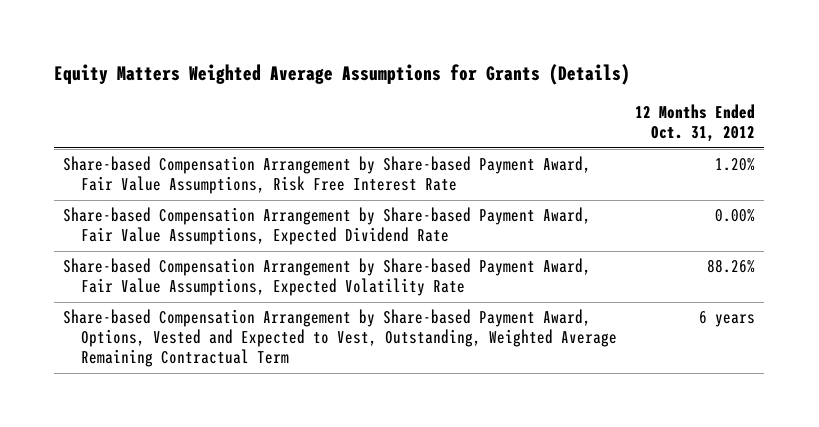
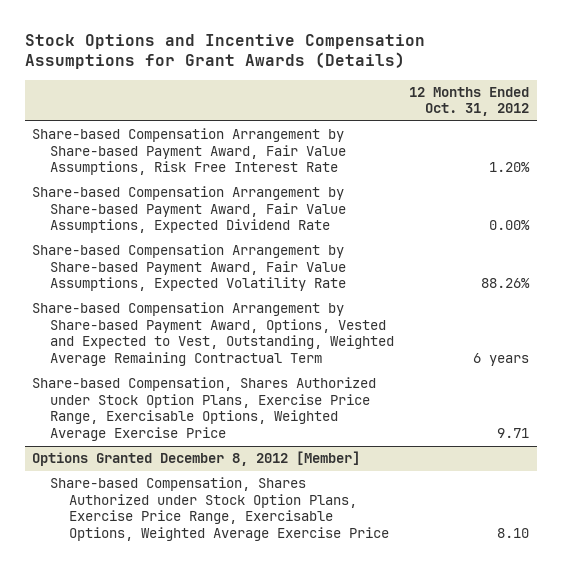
- Equity Matters Weighted Average Assumptions for Grants (Details)
+ Stock Options and Incentive Compensation Assumptions for Grant Awards (Details)
+ Share-based Compensation, Shares Authorized under Stock Option Plans, Exercise Price Range, Exercisable Options, Weighted Average Exercise Price | 9.71
+ Options Granted December 8, 2012 [Member]
+ Share-based Compensation, Shares Authorized under Stock Option Plans, Exercise Price Range, Exercisable Options, Weighted Average Exercise Price | 8.10

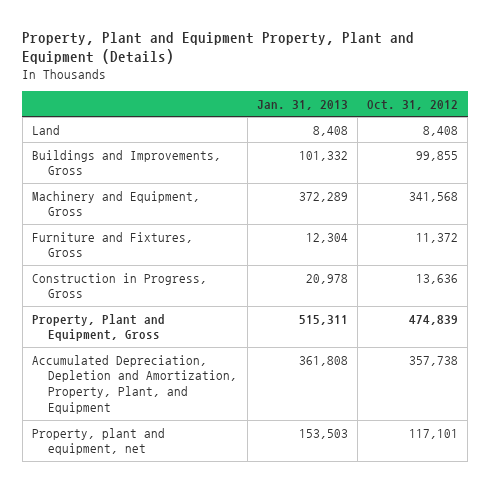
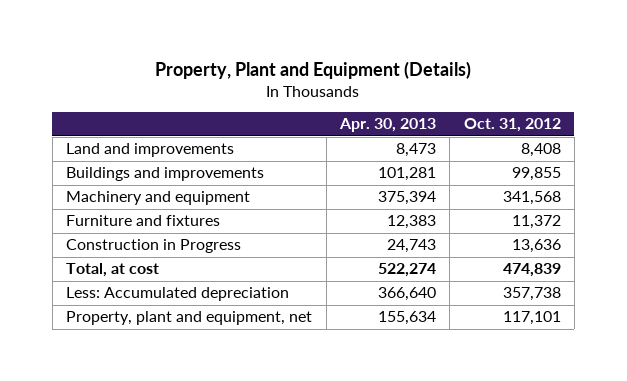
- Property, Plant and Equipment Property, Plant and Equipment (Details)
+ Property, Plant and Equipment (Details)
- | Jan. 31, 2013 | Oct. 31, 2012
+ | Apr. 30, 2013 | Oct. 31, 2012
- Land | 8,408 | 8,408
- Buildings and Improvements, Gross | 101,332 | 99,855
- Machinery and Equipment, Gross | 372,289 | 341,568
- Furniture and Fixtures, Gross | 12,304 | 11,372
- Construction in Progress, Gross | 20,978 | 13,636
- Property, Plant and Equipment, Gross | 515,311 | 474,839
- Accumulated Depreciation, Depletion and Amortization, Property, Plant, and Equipment | 361,808 | 357,738
+ Land and improvements | 8,473 | 8,408
+ Buildings and improvements | 101,281 | 99,855
+ Machinery and equipment | 375,394 | 341,568
+ Furniture and fixtures | 12,383 | 11,372
+ Construction in Progress | 24,743 | 13,636
+ Total, at cost | 522,274 | 474,839
+ Less: Accumulated depreciation | 366,640 | 357,738

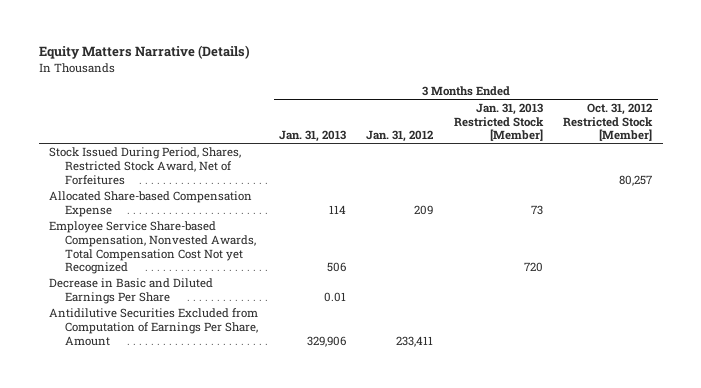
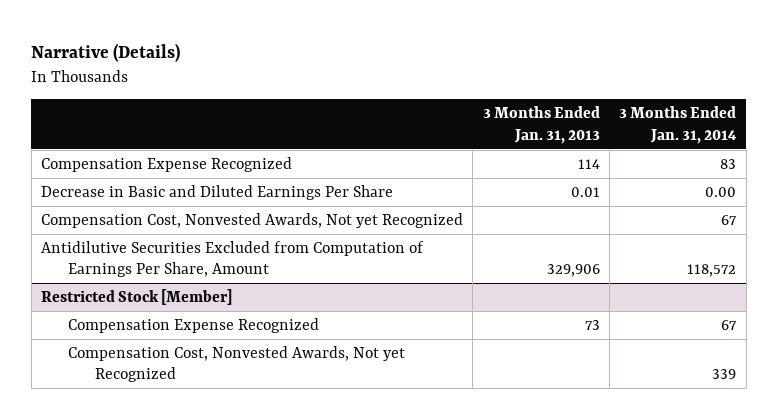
- Equity Matters Narrative (Details)
+ Narrative (Details)
- | 3 Months Ended Jan. 31, 2013 | 3 Months Ended Jan. 31, 2012 | 3 Months Ended Jan. 31, 2013 Restricted Stock [Member] | 3 Months Ended Oct. 31, 2012 Restricted Stock [Member]
+ | 3 Months Ended Jan. 31, 2013 | 3 Months Ended Jan. 31, 2014
- Stock Issued During Period, Shares, Restricted Stock Award, Net of Forfeitures | | | | 80,257
- Allocated Share-based Compensation Expense | 114 | 209 | 73 |
- Employee Service Share-based Compensation, Nonvested Awards, Total Compensation Cost Not yet Recognized | 506 | | 720 |
+ Compensation Expense Recognized | 114 | 83
+ Compensation Cost, Nonvested Awards, Not yet Recognized | | 67
+ Restricted Stock [Member]
+ Compensation Expense Recognized | 73 | 67
+ Compensation Cost, Nonvested Awards, Not yet Recognized | | 339

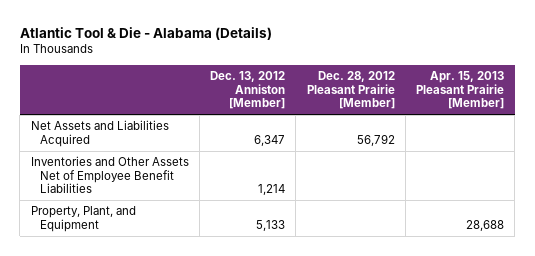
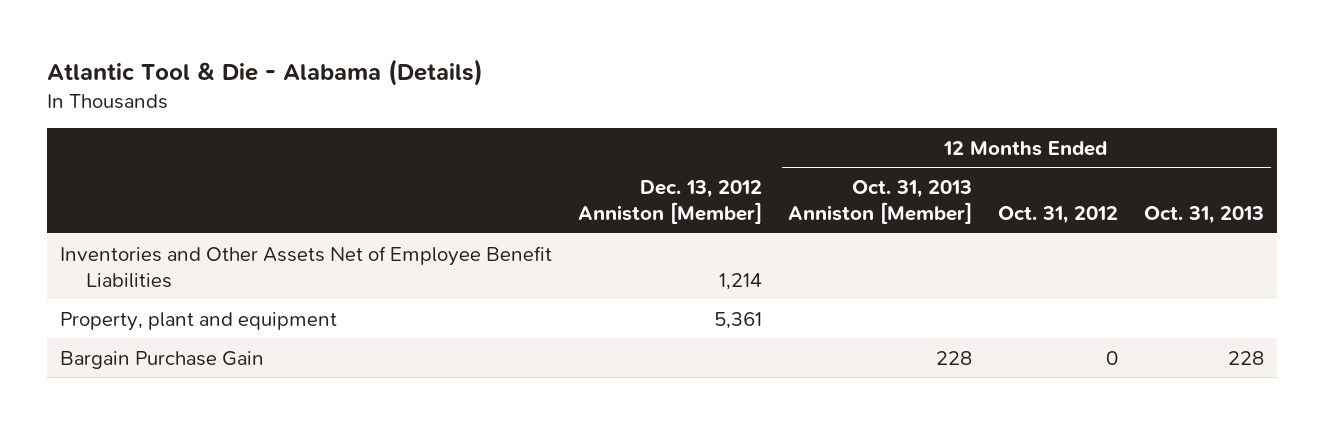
- | Dec. 13, 2012 Anniston [Member] | Dec. 28, 2012 Pleasant Prairie [Member] | Apr. 15, 2013 Pleasant Prairie [Member]
+ | Dec. 13, 2012 Anniston [Member] | 12 Months Ended Oct. 31, 2013 Anniston [Member] | 12 Months Ended Oct. 31, 2012 | 12 Months Ended Oct. 31, 2013
- Net Assets and Liabilities Acquired | 6,347 | 56,792 |
- Property, Plant, and Equipment | 5,133 | | 28,688
+ Property, plant and equipment | 5,361 | | |
+ Bargain Purchase Gain | | 228 | 0 | 228

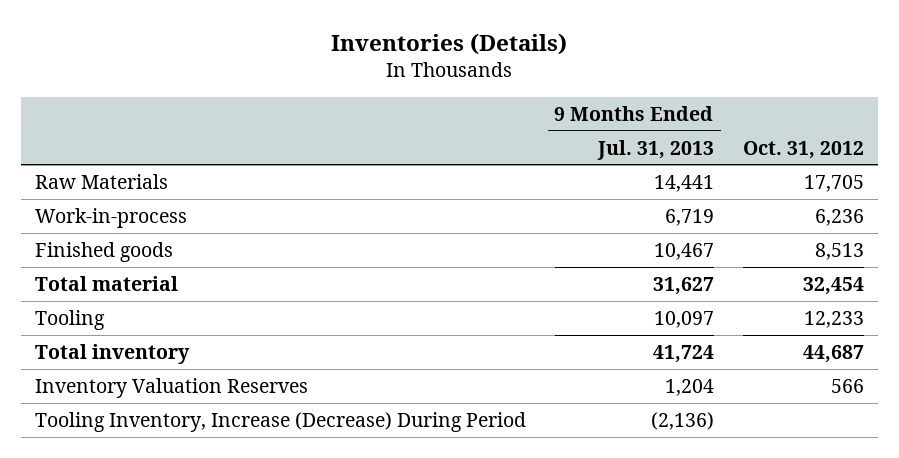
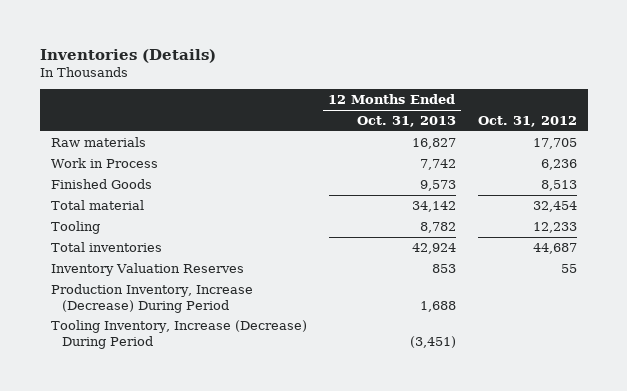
- | 9 Months Ended Jul. 31, 2013 | Oct. 31, 2012
+ | 12 Months Ended Oct. 31, 2013 | Oct. 31, 2012
- Raw Materials | 14,441 | 17,705
- Work-in-process | 6,719 | 6,236
- Finished goods | 10,467 | 8,513
+ Raw materials | 16,827 | 17,705
+ Work in Process | 7,742 | 6,236
+ Finished Goods | 9,573 | 8,513
- Total inventory | 41,724 | 44,687
- Inventory Valuation Reserves | 1,204 | 566
+ Total inventories | 42,924 | 44,687
+ Inventory Valuation Reserves | 853 | 55
+ Production Inventory, Increase (Decrease) During Period | 1,688 |

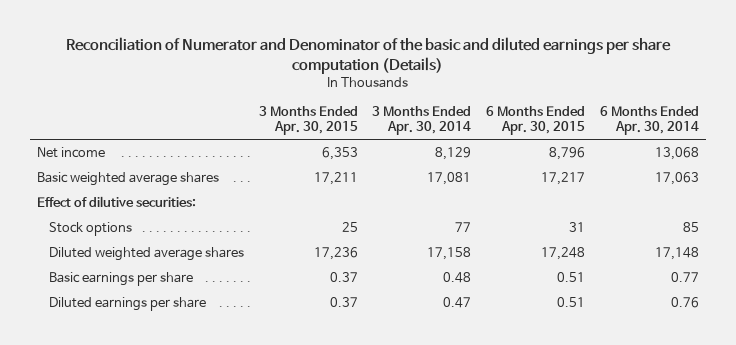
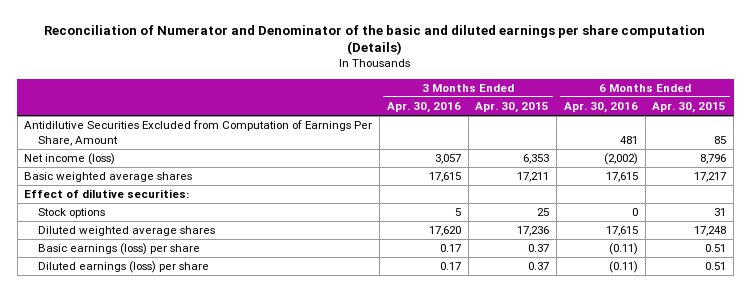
- | 3 Months Ended Apr. 30, 2015 | 3 Months Ended Apr. 30, 2014 | 6 Months Ended Apr. 30, 2015 | 6 Months Ended Apr. 30, 2014
+ | 3 Months Ended Apr. 30, 2016 | 3 Months Ended Apr. 30, 2015 | 6 Months Ended Apr. 30, 2016 | 6 Months Ended Apr. 30, 2015
- Net income | 6,353 | 8,129 | 8,796 | 13,068
+ Antidilutive Securities Excluded from Computation of Earnings Per Share, Amount | | | 481 | 85
+ Net income (loss) | 3,057 | 6,353 | (2,002) | 8,796
- Basic earnings per share | 0.37 | 0.48 | 0.51 | 0.77
- Diluted earnings per share | 0.37 | 0.47 | 0.51 | 0.76
+ Basic earnings (loss) per share | 0.17 | 0.37 | (0.11) | 0.51
+ Diluted earnings (loss) per share | 0.17 | 0.37 | (0.11) | 0.51

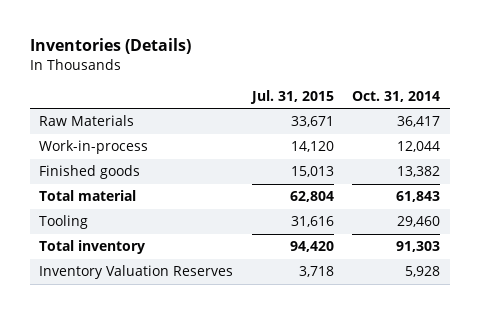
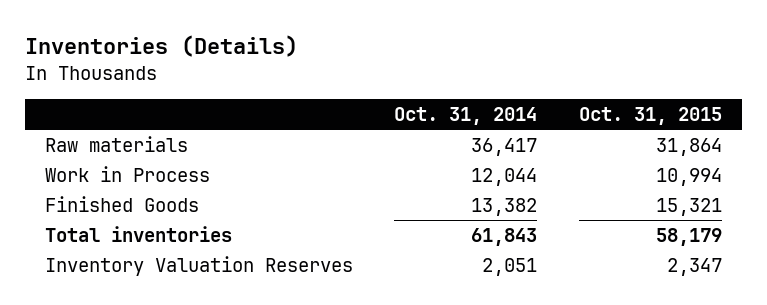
- | Jul. 31, 2015 | Oct. 31, 2014
+ | Oct. 31, 2014 | Oct. 31, 2015
- Raw Materials | 33,671 | 36,417
- Work-in-process | 14,120 | 12,044
- Finished goods | 15,013 | 13,382
- Total material | 62,804 | 61,843
- Tooling | 31,616 | 29,460
- Total inventory | 94,420 | 91,303
- Inventory Valuation Reserves | 3,718 | 5,928
+ Raw materials | 36,417 | 31,864
+ Work in Process | 12,044 | 10,994
+ Finished Goods | 13,382 | 15,321
+ Total inventories | 61,843 | 58,179
+ Inventory Valuation Reserves | 2,051 | 2,347

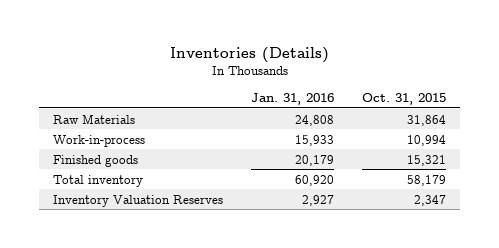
- | Oct. 31, 2014 | Oct. 31, 2015
+ | Jan. 31, 2016 | Oct. 31, 2015
- Raw materials | 36,417 | 31,864
- Work in Process | 12,044 | 10,994
- Finished Goods | 13,382 | 15,321
- Total inventories | 61,843 | 58,179
+ Raw Materials | 24,808 | 31,864
+ Work-in-process | 15,933 | 10,994
+ Finished goods | 20,179 | 15,321
+ Total inventory | 60,920 | 58,179

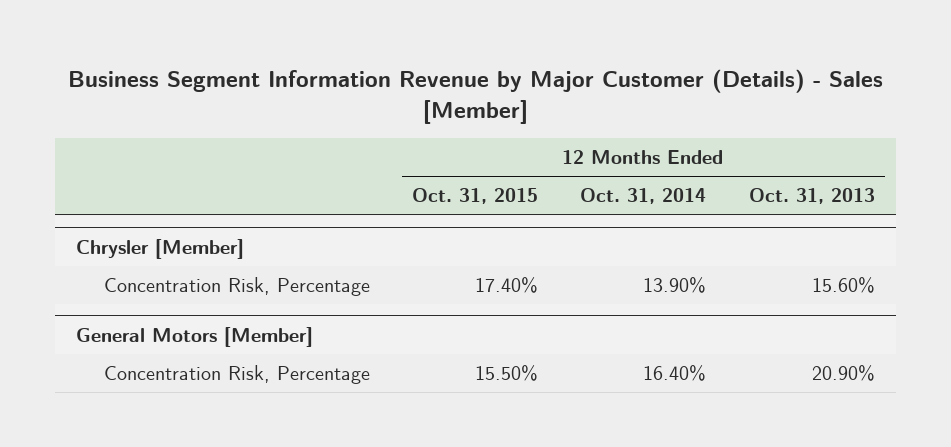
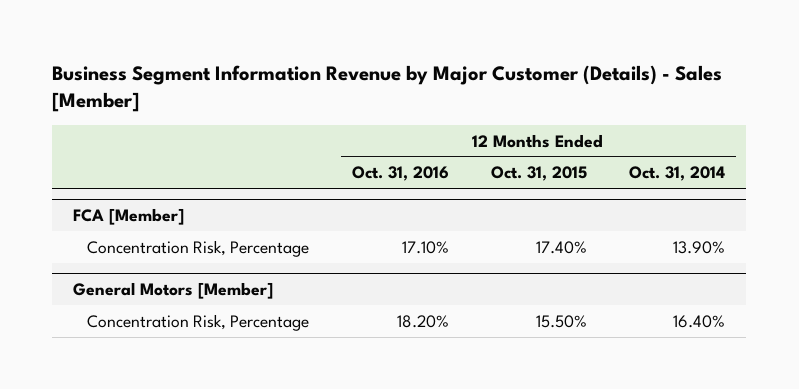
- | 12 Months Ended Oct. 31, 2015 | 12 Months Ended Oct. 31, 2014 | 12 Months Ended Oct. 31, 2013
+ | 12 Months Ended Oct. 31, 2016 | 12 Months Ended Oct. 31, 2015 | 12 Months Ended Oct. 31, 2014
- Chrysler [Member]
+ FCA [Member]

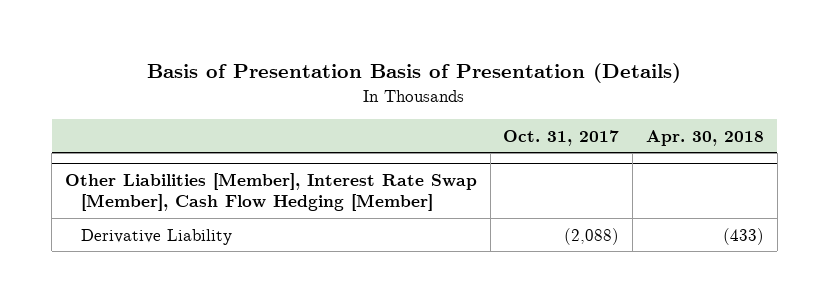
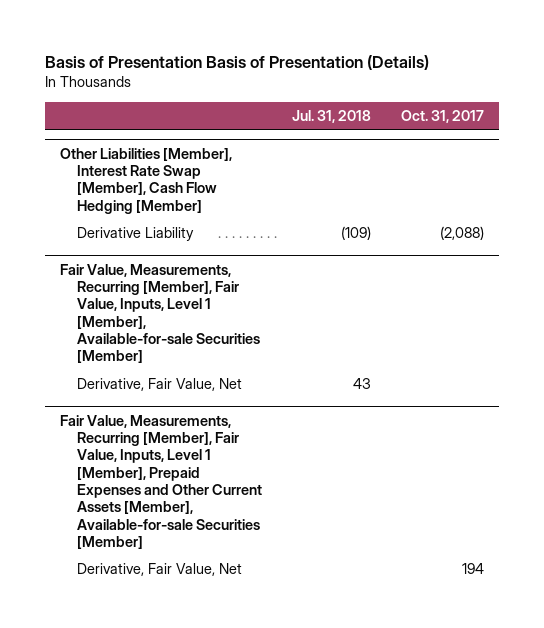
- | Oct. 31, 2017 | Apr. 30, 2018
+ | Jul. 31, 2018 | Oct. 31, 2017
+ Fair Value, Measurements, Recurring [Member], Fair Value, Inputs, Level 1 [Member], Available-for-sale Securities [Member]
+ Derivative, Fair Value, Net | 43 |
+ Fair Value, Measurements, Recurring [Member], Fair Value, Inputs, Level 1 [Member], Prepaid Expenses and Other Current Assets [Member], Available-for-sale Securities [Member]
+ Derivative, Fair Value, Net | | 194

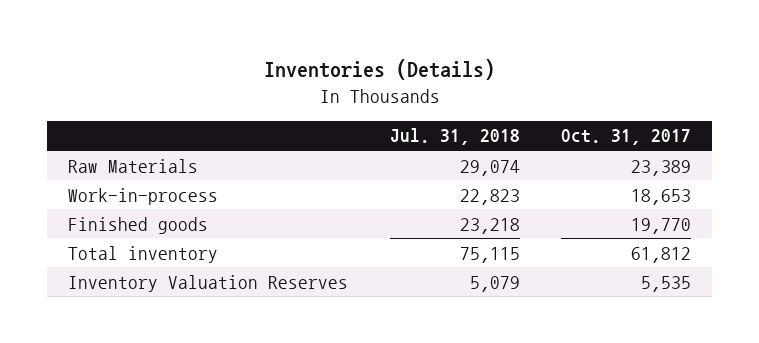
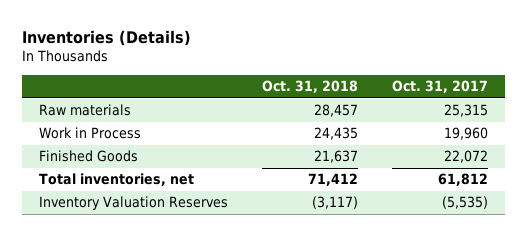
- | Jul. 31, 2018 | Oct. 31, 2017
+ | Oct. 31, 2018 | Oct. 31, 2017
- Raw Materials | 29,074 | 23,389
- Work-in-process | 22,823 | 18,653
- Finished goods | 23,218 | 19,770
- Total inventory | 75,115 | 61,812
- Inventory Valuation Reserves | 5,079 | 5,535
+ Raw materials | 28,457 | 25,315
+ Work in Process | 24,435 | 19,960
+ Finished Goods | 21,637 | 22,072
+ Total inventories, net | 71,412 | 61,812
+ Inventory Valuation Reserves | (3,117) | (5,535)

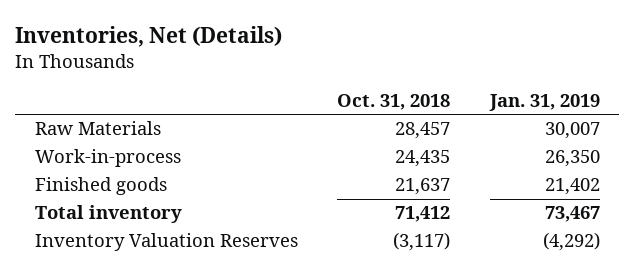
- Inventories (Details)
+ Inventories, Net (Details)
- | Oct. 31, 2018 | Oct. 31, 2017
+ | Oct. 31, 2018 | Jan. 31, 2019
- Raw materials | 28,457 | 25,315
- Work in Process | 24,435 | 19,960
- Finished Goods | 21,637 | 22,072
- Total inventories, net | 71,412 | 61,812
+ Raw Materials | 28,457 | 30,007
+ Work-in-process | 24,435 | 26,350
+ Finished goods | 21,637 | 21,402
+ Total inventory | 71,412 | 73,467

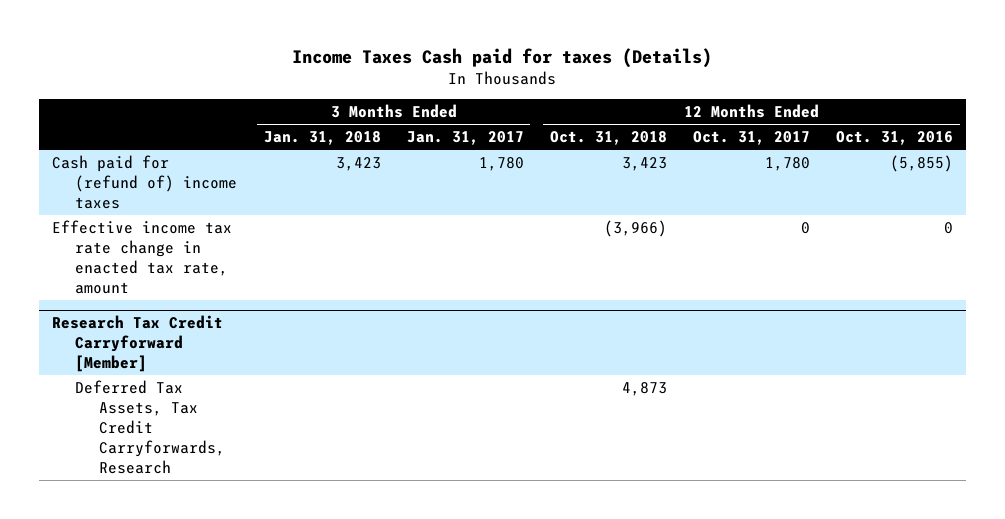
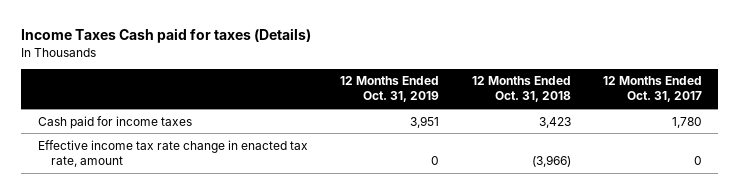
- | 3 Months Ended Jan. 31, 2018 | 3 Months Ended Jan. 31, 2017 | 12 Months Ended Oct. 31, 2018 | 12 Months Ended Oct. 31, 2017 | 12 Months Ended Oct. 31, 2016
+ | 12 Months Ended Oct. 31, 2019 | 12 Months Ended Oct. 31, 2018 | 12 Months Ended Oct. 31, 2017
- Cash paid for (refund of) income taxes | 3,423 | 1,780 | 3,423 | 1,780 | (5,855)
+ Cash paid for income taxes | 3,951 | 3,423 | 1,780
- Research Tax Credit Carryforward [Member]
- Deferred Tax Assets, Tax Credit Carryforwards, Research | | | 4,873 | |

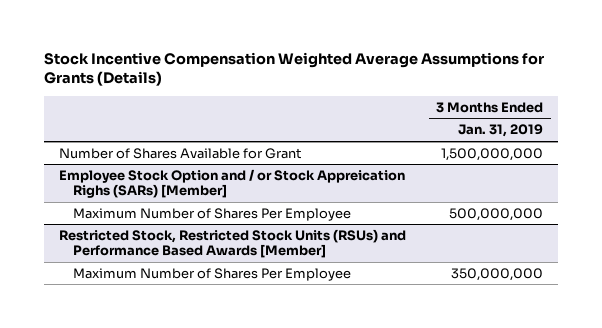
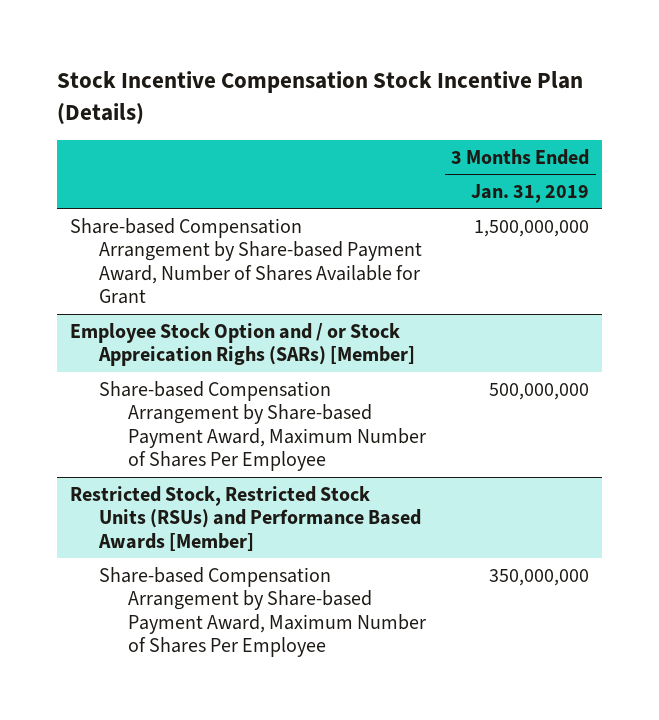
- Stock Incentive Compensation Weighted Average Assumptions for Grants (Details)
+ Stock Incentive Compensation Stock Incentive Plan (Details)
- Number of Shares Available for Grant | 1,500,000,000
+ Share-based Compensation Arrangement by Share-based Payment Award, Number of Shares Available for Grant | 1,500,000,000
@ Employee Stock Option and / or Stock Appreication Righs (SARs) [Member]
- Maximum Number of Shares Per Employee | 500,000,000
+ Share-based Compensation Arrangement by Share-based Payment Award, Maximum Number of Shares Per Employee | 500,000,000
@ Restricted Stock, Restricted Stock Units (RSUs) and Performance Based Awards [Member]
- Maximum Number of Shares Per Employee | 350,000,000
+ Share-based Compensation Arrangement by Share-based Payment Award, Maximum Number of Shares Per Employee | 350,000,000

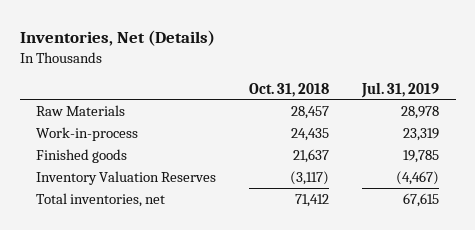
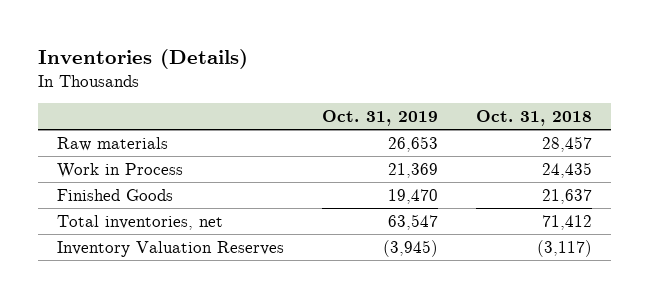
- Inventories, Net (Details)
+ Inventories (Details)
- | Oct. 31, 2018 | Jul. 31, 2019
+ | Oct. 31, 2019 | Oct. 31, 2018
- Raw Materials | 28,457 | 28,978
- Work-in-process | 24,435 | 23,319
- Finished goods | 21,637 | 19,785
+ Raw materials | 26,653 | 28,457
+ Work in Process | 21,369 | 24,435
+ Finished Goods | 19,470 | 21,637
moved down: Inventory Valuation Reserves | (3,945) | (3,117)

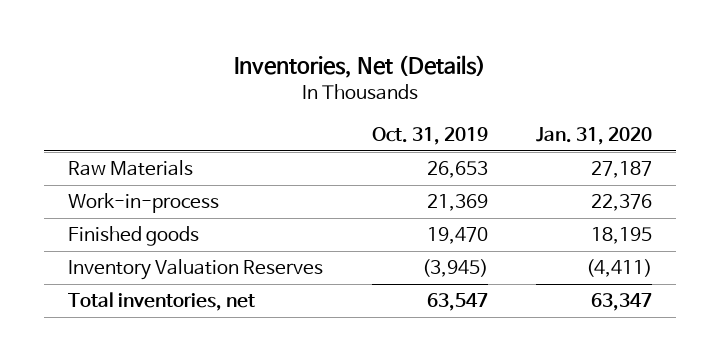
- Inventories (Details)
+ Inventories, Net (Details)
- | Oct. 31, 2019 | Oct. 31, 2018
+ | Oct. 31, 2019 | Jan. 31, 2020
- Raw materials | 26,653 | 28,457
- Work in Process | 21,369 | 24,435
- Finished Goods | 19,470 | 21,637
+ Raw Materials | 26,653 | 27,187
+ Work-in-process | 21,369 | 22,376
+ Finished goods | 19,470 | 18,195
moved down: Total inventories, net | 63,547 | 63,347

